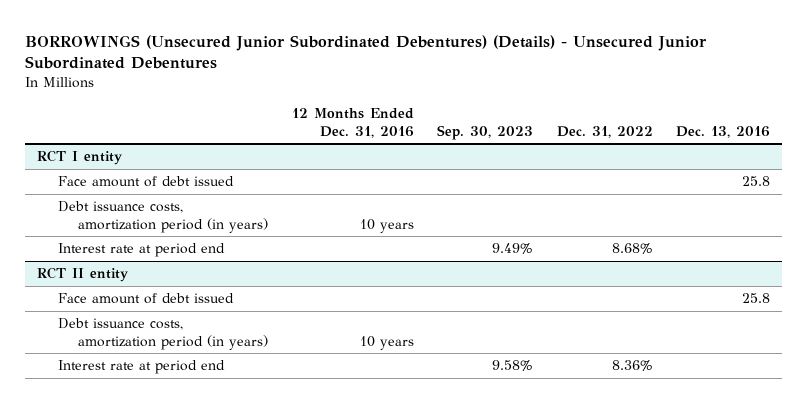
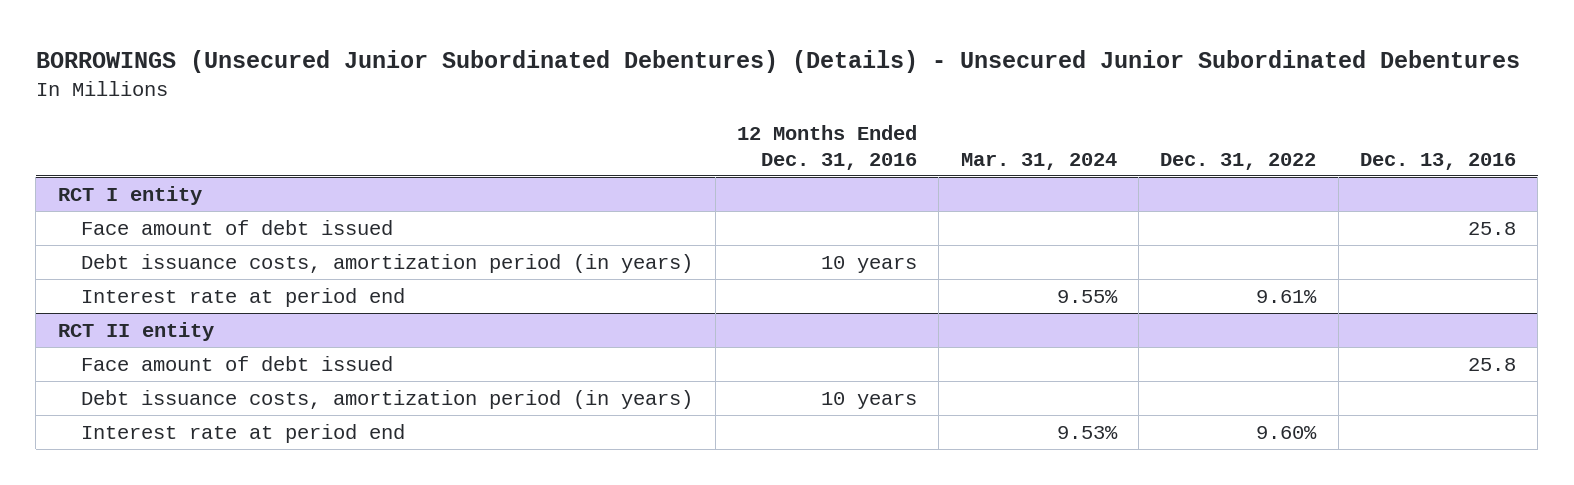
- | 12 Months Ended Dec. 31, 2016 | Sep. 30, 2023 | Dec. 31, 2022 | Dec. 13, 2016
+ | 12 Months Ended Dec. 31, 2016 | Mar. 31, 2024 | Dec. 31, 2022 | Dec. 13, 2016
@ RCT I entity
- Interest rate at period end | | 9.49% | 8.68% |
+ Interest rate at period end | | 9.55% | 9.61% |
@ RCT II entity
- Interest rate at period end | | 9.58% | 8.36% |
+ Interest rate at period end | | 9.53% | 9.60% |

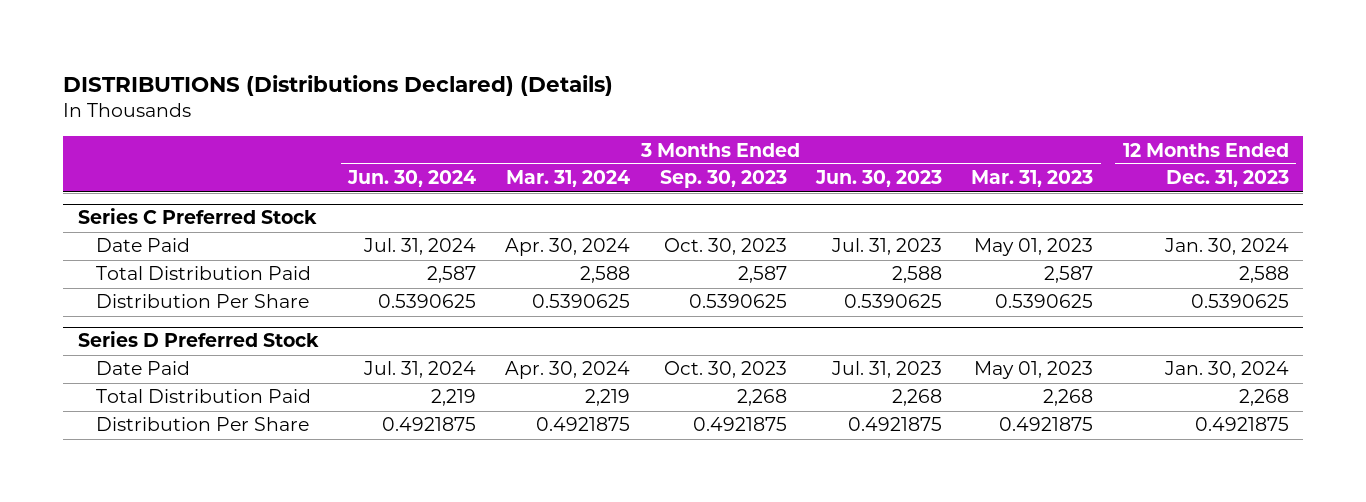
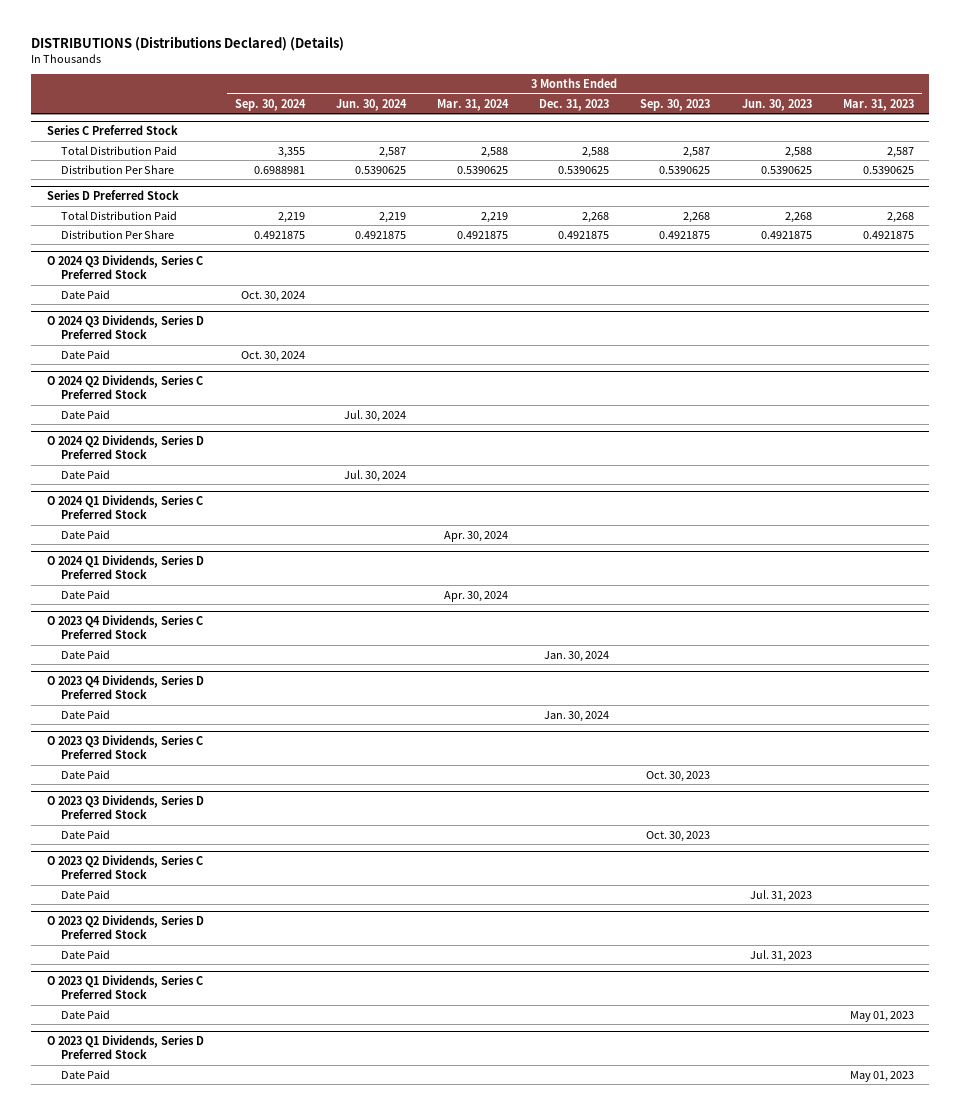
- | 3 Months Ended Jun. 30, 2024 | 3 Months Ended Mar. 31, 2024 | 3 Months Ended Sep. 30, 2023 | 3 Months Ended Jun. 30, 2023 | 3 Months Ended Mar. 31, 2023 | 12 Months Ended Dec. 31, 2023
+ | 3 Months Ended Sep. 30, 2024 | 3 Months Ended Jun. 30, 2024 | 3 Months Ended Mar. 31, 2024 | 3 Months Ended Dec. 31, 2023 | 3 Months Ended Sep. 30, 2023 | 3 Months Ended Jun. 30, 2023 | 3 Months Ended Mar. 31, 2023
@ Series C Preferred Stock
- Date Paid | Jul. 31, 2024 | Apr. 30, 2024 | Oct. 30, 2023 | Jul. 31, 2023 | May 01, 2023 | Jan. 30, 2024
@ Series D Preferred Stock
- Date Paid | Jul. 31, 2024 | Apr. 30, 2024 | Oct. 30, 2023 | Jul. 31, 2023 | May 01, 2023 | Jan. 30, 2024
+ O 2024 Q3 Dividends, Series C Preferred Stock
+ Date Paid | Oct. 30, 2024 | | | | | |
+ O 2024 Q3 Dividends, Series D Preferred Stock
+ Date Paid | Oct. 30, 2024 | | | | | |
+ O 2024 Q2 Dividends, Series C Preferred Stock
+ Date Paid | | Jul. 30, 2024 | | | | |
+ O 2024 Q2 Dividends, Series D Preferred Stock
+ Date Paid | | Jul. 30, 2024 | | | | |
+ O 2024 Q1 Dividends, Series C Preferred Stock
+ Date Paid | | | Apr. 30, 2024 | | | |
+ O 2024 Q1 Dividends, Series D Preferred Stock
+ Date Paid | | | Apr. 30, 2024 | | | |
+ O 2023 Q4 Dividends, Series C Preferred Stock
+ Date Paid | | | | Jan. 30, 2024 | | |
+ O 2023 Q4 Dividends, Series D Preferred Stock
+ Date Paid | | | | Jan. 30, 2024 | | |
+ O 2023 Q3 Dividends, Series C Preferred Stock
+ Date Paid | | | | | Oct. 30, 2023 | |
+ O 2023 Q3 Dividends, Series D Preferred Stock
+ Date Paid | | | | | Oct. 30, 2023 | |
+ O 2023 Q2 Dividends, Series C Preferred Stock
+ Date Paid | | | | | | Jul. 31, 2023 |
+ O 2023 Q2 Dividends, Series D Preferred Stock
+ Date Paid | | | | | | Jul. 31, 2023 |
+ O 2023 Q1 Dividends, Series C Preferred Stock
+ Date Paid | | | | | | | May 01, 2023
+ O 2023 Q1 Dividends, Series D Preferred Stock
+ Date Paid | | | | | | | May 01, 2023

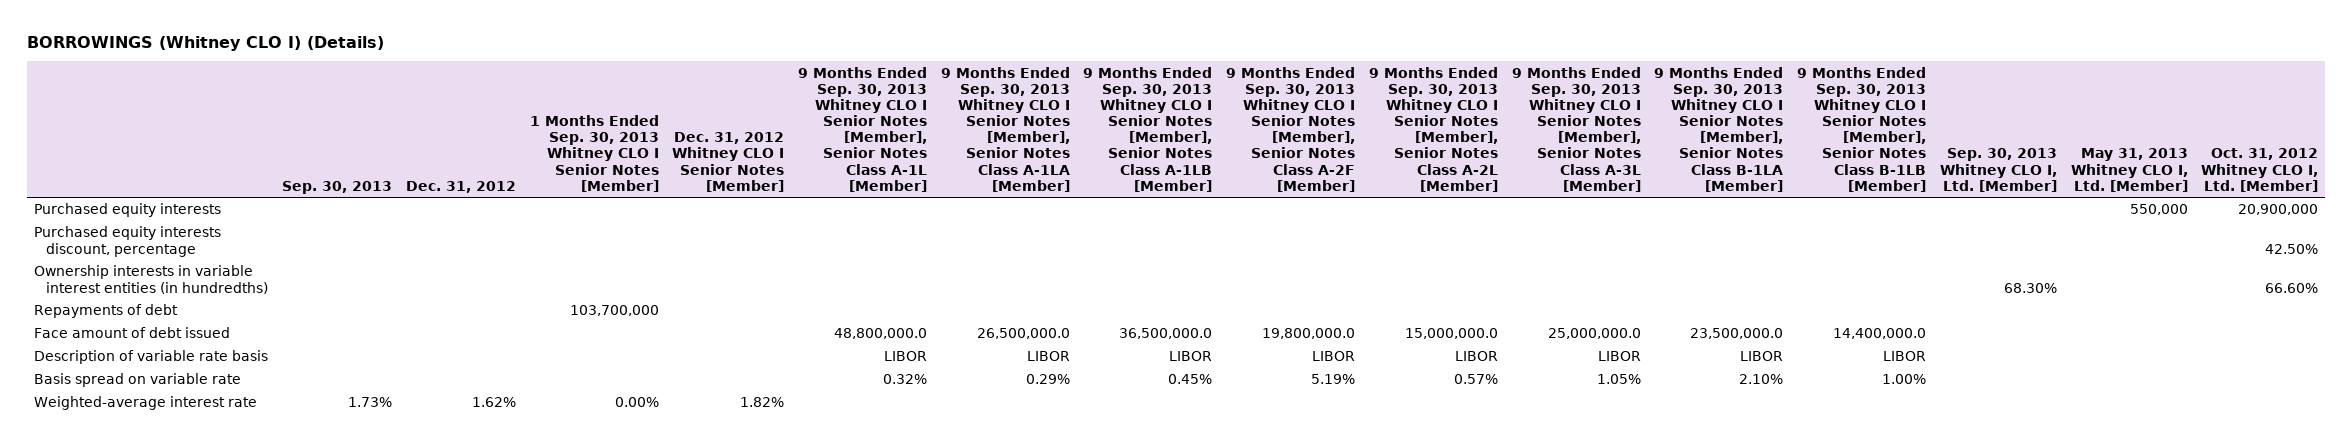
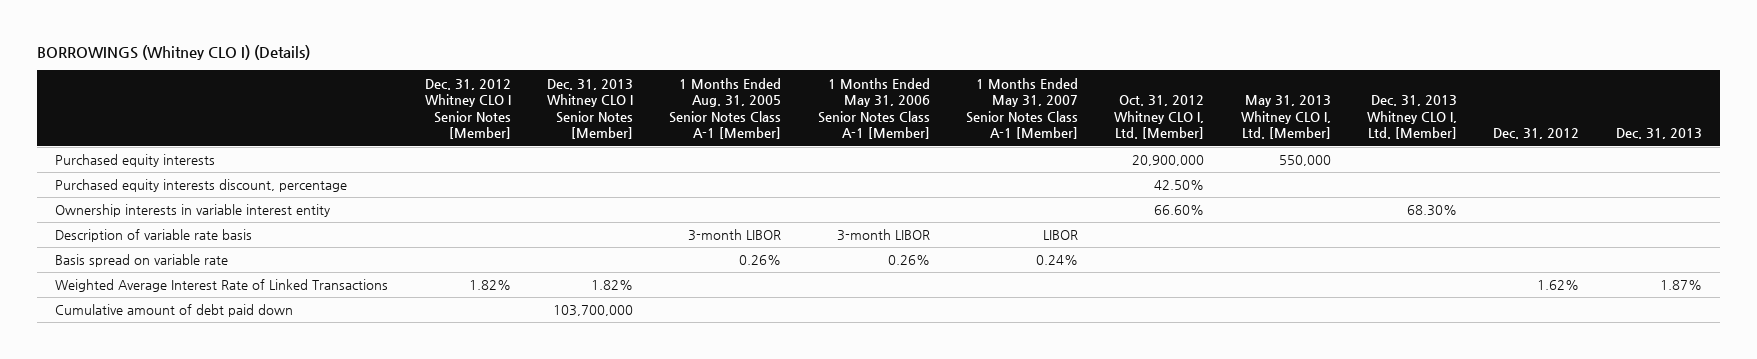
- | Sep. 30, 2013 | Dec. 31, 2012 | 1 Months Ended Sep. 30, 2013 Whitney CLO I Senior Notes [Member] | Dec. 31, 2012 Whitney CLO I Senior Notes [Member] | 9 Months Ended Sep. 30, 2013 Whitney CLO I Senior Notes [Member], Senior Notes Class A-1L [Member] | 9 Months Ended Sep. 30, 2013 Whitney CLO I Senior Notes [Member], Senior Notes Class A-1LA [Member] | 9 Months Ended Sep. 30, 2013 Whitney CLO I Senior Notes [Member], Senior Notes Class A-1LB [Member] | 9 Months Ended Sep. 30, 2013 Whitney CLO I Senior Notes [Member], Senior Notes Class A-2F [Member] | 9 Months Ended Sep. 30, 2013 Whitney CLO I Senior Notes [Member], Senior Notes Class A-2L [Member] | 9 Months Ended Sep. 30, 2013 Whitney CLO I Senior Notes [Member], Senior Notes Class A-3L [Member] | 9 Months Ended Sep. 30, 2013 Whitney CLO I Senior Notes [Member], Senior Notes Class B-1LA [Member] | 9 Months Ended Sep. 30, 2013 Whitney CLO I Senior Notes [Member], Senior Notes Class B-1LB [Member] | Sep. 30, 2013 Whitney CLO I, Ltd. [Member] | May 31, 2013 Whitney CLO I, Ltd. [Member] | Oct. 31, 2012 Whitney CLO I, Ltd. [Member]
+ | Dec. 31, 2012 Whitney CLO I Senior Notes [Member] | Dec. 31, 2013 Whitney CLO I Senior Notes [Member] | 1 Months Ended Aug. 31, 2005 Senior Notes Class A-1 [Member] | 1 Months Ended May 31, 2006 Senior Notes Class A-1 [Member] | 1 Months Ended May 31, 2007 Senior Notes Class A-1 [Member] | Oct. 31, 2012 Whitney CLO I, Ltd. [Member] | May 31, 2013 Whitney CLO I, Ltd. [Member] | Dec. 31, 2013 Whitney CLO I, Ltd. [Member] | Dec. 31, 2012 | Dec. 31, 2013
- Ownership interests in variable interest entities (in hundredths) | | | | | | | | | | | | | 68.30% | | 66.60%
- Repayments of debt | | | 103,700,000 | | | | | | | | | | | |
- Face amount of debt issued | | | | | 48,800,000.0 | 26,500,000.0 | 36,500,000.0 | 19,800,000.0 | 15,000,000.0 | 25,000,000.0 | 23,500,000.0 | 14,400,000.0 | | |
+ Ownership interests in variable interest entity | | | | | | 66.60% | | 68.30% | |
- Weighted-average interest rate | 1.73% | 1.62% | 0.00% | 1.82% | | | | | | | | | | |
+ Weighted Average Interest Rate of Linked Transactions | 1.82% | 1.82% | | | | | | | 1.62% | 1.87%
+ Cumulative amount of debt paid down | | 103,700,000 | | | | | | | |

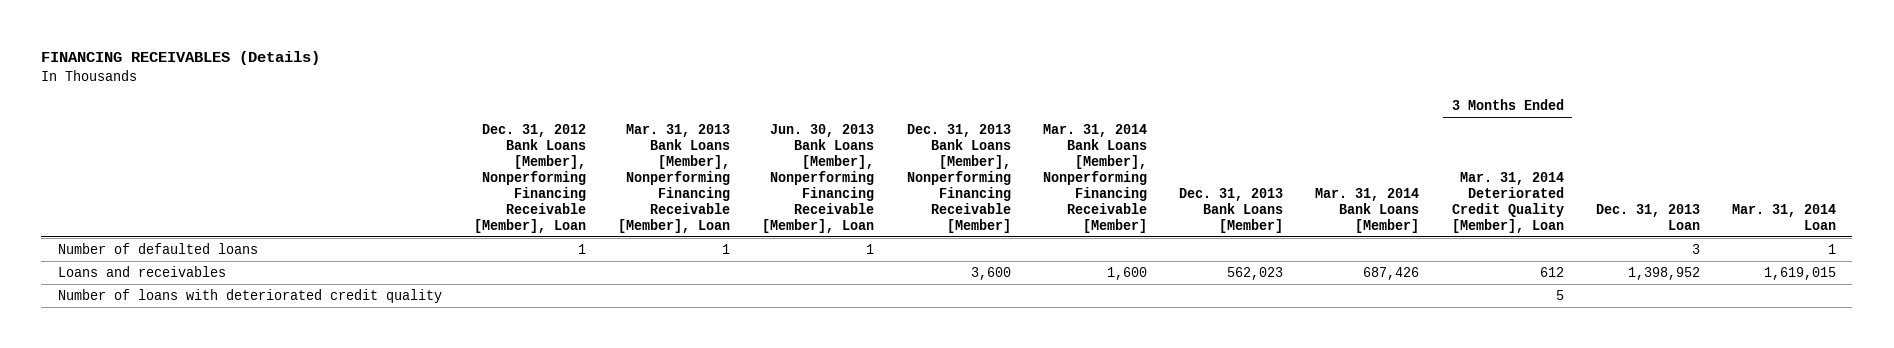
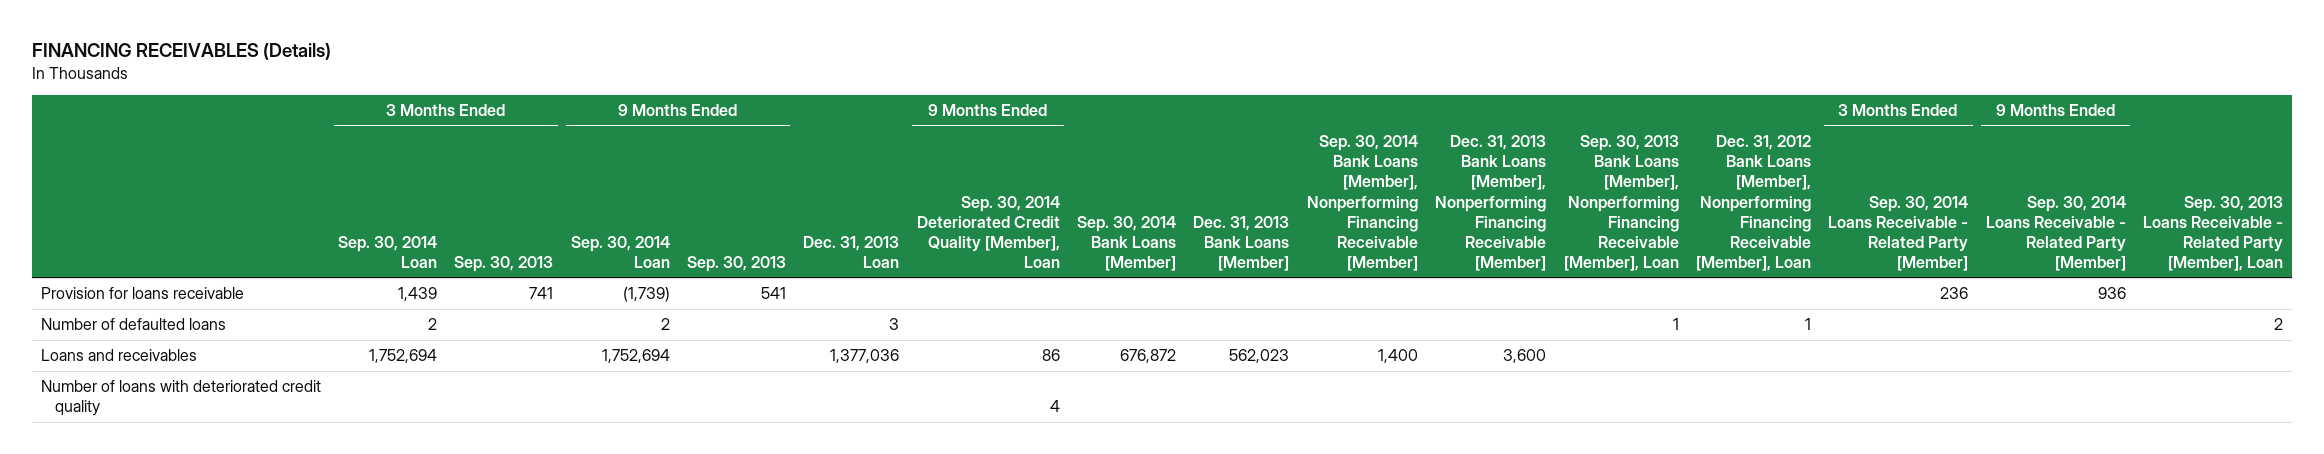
- | Dec. 31, 2012 Bank Loans [Member], Nonperforming Financing Receivable [Member], Loan | Mar. 31, 2013 Bank Loans [Member], Nonperforming Financing Receivable [Member], Loan | Jun. 30, 2013 Bank Loans [Member], Nonperforming Financing Receivable [Member], Loan | Dec. 31, 2013 Bank Loans [Member], Nonperforming Financing Receivable [Member] | Mar. 31, 2014 Bank Loans [Member], Nonperforming Financing Receivable [Member] | Dec. 31, 2013 Bank Loans [Member] | Mar. 31, 2014 Bank Loans [Member] | 3 Months Ended Mar. 31, 2014 Deteriorated Credit Quality [Member], Loan | Dec. 31, 2013 Loan | Mar. 31, 2014 Loan
+ | 3 Months Ended Sep. 30, 2014 Loan | 3 Months Ended Sep. 30, 2013 | 9 Months Ended Sep. 30, 2014 Loan | 9 Months Ended Sep. 30, 2013 | Dec. 31, 2013 Loan | 9 Months Ended Sep. 30, 2014 Deteriorated Credit Quality [Member], Loan | Sep. 30, 2014 Bank Loans [Member] | Dec. 31, 2013 Bank Loans [Member] | Sep. 30, 2014 Bank Loans [Member], Nonperforming Financing Receivable [Member] | Dec. 31, 2013 Bank Loans [Member], Nonperforming Financing Receivable [Member] | Sep. 30, 2013 Bank Loans [Member], Nonperforming Financing Receivable [Member], Loan | Dec. 31, 2012 Bank Loans [Member], Nonperforming Financing Receivable [Member], Loan | 3 Months Ended Sep. 30, 2014 Loans Receivable - Related Party [Member] | 9 Months Ended Sep. 30, 2014 Loans Receivable - Related Party [Member] | Sep. 30, 2013 Loans Receivable - Related Party [Member], Loan
+ Provision for loans receivable | 1,439 | 741 | (1,739) | 541 | | | | | | | | | 236 | 936 |
- Loans and receivables | | | | 3,600 | 1,600 | 562,023 | 687,426 | 612 | 1,398,952 | 1,619,015
+ Loans and receivables | 1,752,694 | | 1,752,694 | | 1,377,036 | 86 | 676,872 | 562,023 | 1,400 | 3,600 | | | | |

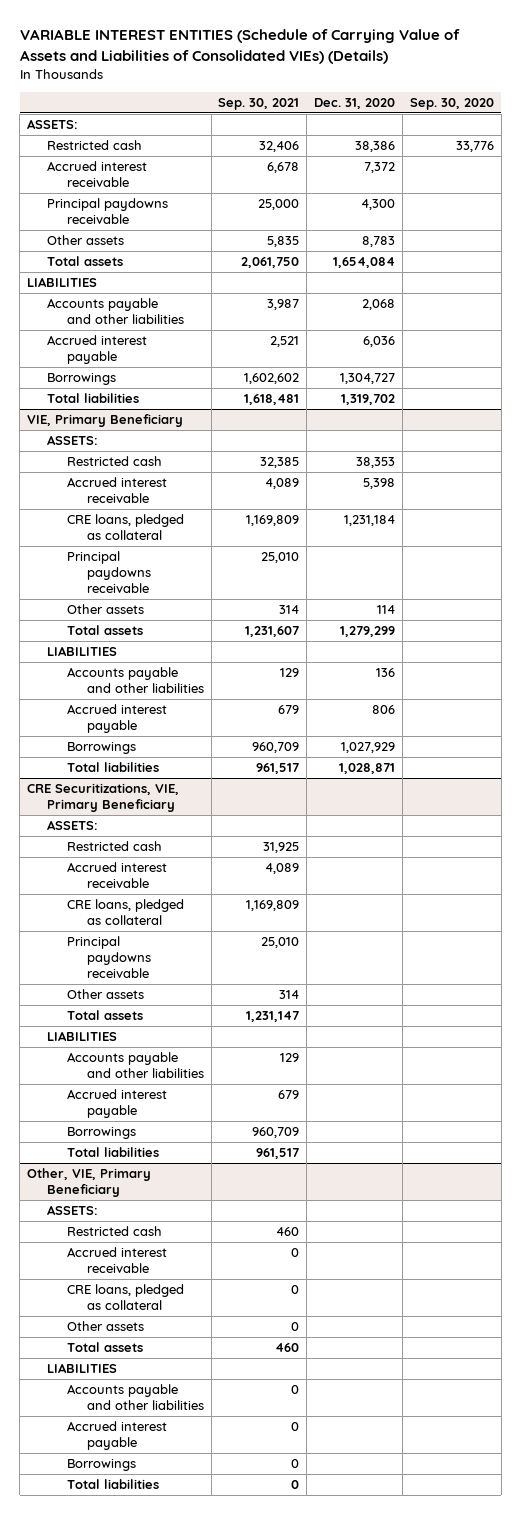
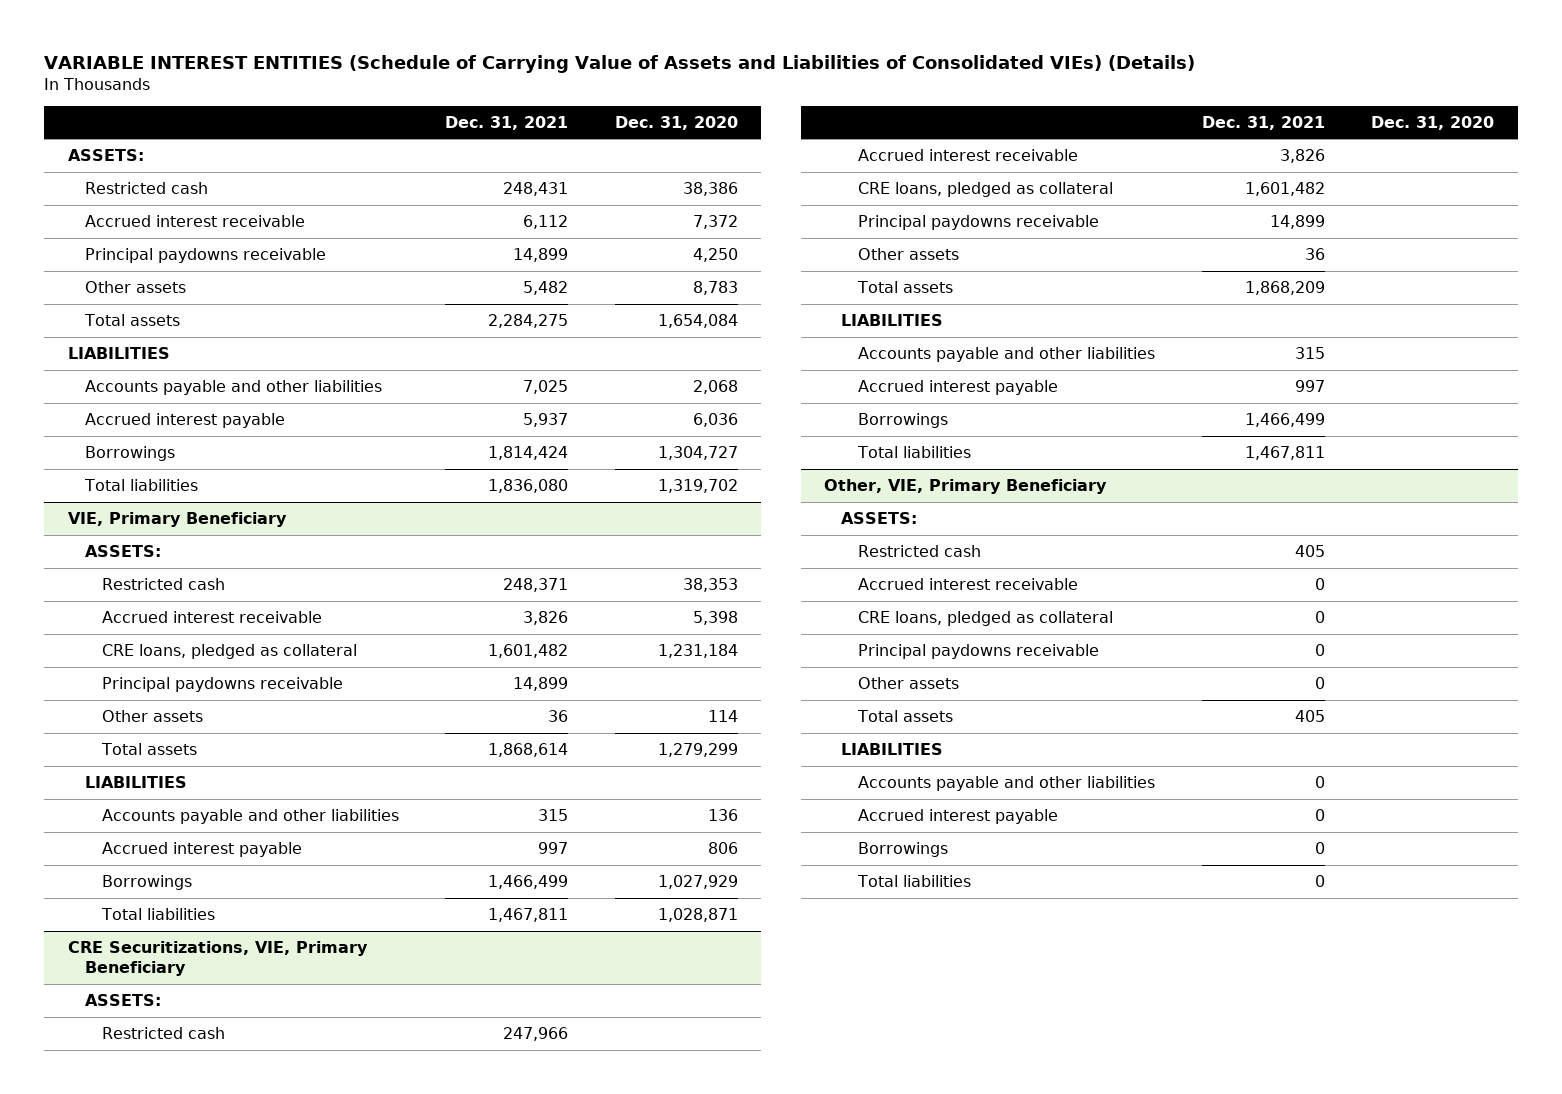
- | Sep. 30, 2021 | Dec. 31, 2020 | Sep. 30, 2020
+ | Dec. 31, 2021 | Dec. 31, 2020
- Principal paydowns receivable | 25,000 | 4,300 |
+ Principal paydowns receivable | 14,899 | 4,250
@ Other, VIE, Primary Beneficiary
+ Principal paydowns receivable | 0 |

